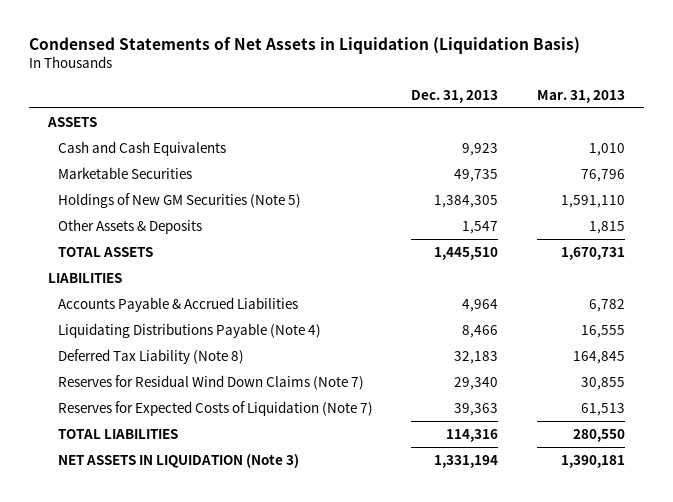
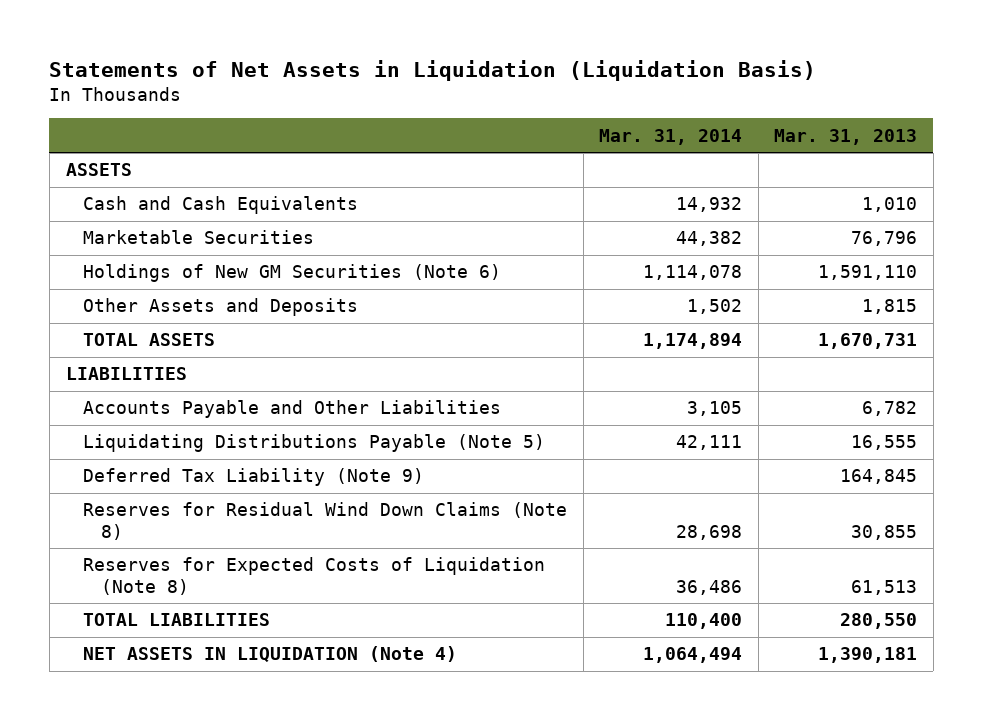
- Condensed Statements of Net Assets in Liquidation (Liquidation Basis)
+ Statements of Net Assets in Liquidation (Liquidation Basis)
- | Dec. 31, 2013 | Mar. 31, 2013
+ | Mar. 31, 2014 | Mar. 31, 2013
- Holdings of New GM Securities (Note 5) | 1,384,305 | 1,591,110
- Other Assets & Deposits | 1,547 | 1,815
+ Holdings of New GM Securities (Note 6) | 1,114,078 | 1,591,110
+ Other Assets and Deposits | 1,502 | 1,815
- Accounts Payable & Accrued Liabilities | 4,964 | 6,782
- Liquidating Distributions Payable (Note 4) | 8,466 | 16,555
- Deferred Tax Liability (Note 8) | 32,183 | 164,845
- Reserves for Residual Wind Down Claims (Note 7) | 29,340 | 30,855
- Reserves for Expected Costs of Liquidation (Note 7) | 39,363 | 61,513
+ Accounts Payable and Other Liabilities | 3,105 | 6,782
+ Liquidating Distributions Payable (Note 5) | 42,111 | 16,555
+ Deferred Tax Liability (Note 9) | | 164,845
+ Reserves for Residual Wind Down Claims (Note 8) | 28,698 | 30,855
+ Reserves for Expected Costs of Liquidation (Note 8) | 36,486 | 61,513
- NET ASSETS IN LIQUIDATION (Note 3) | 1,331,194 | 1,390,181
+ NET ASSETS IN LIQUIDATION (Note 4) | 1,064,494 | 1,390,181

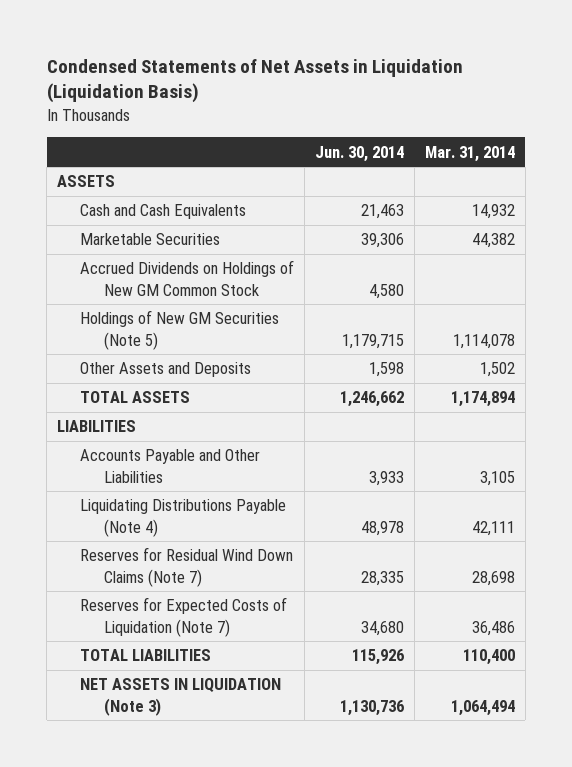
- Statements of Net Assets in Liquidation (Liquidation Basis)
+ Condensed Statements of Net Assets in Liquidation (Liquidation Basis)
- | Mar. 31, 2014 | Mar. 31, 2013
+ | Jun. 30, 2014 | Mar. 31, 2014
- Holdings of New GM Securities (Note 6) | 1,114,078 | 1,591,110
+ Accrued Dividends on Holdings of New GM Common Stock | 4,580 |
+ Holdings of New GM Securities (Note 5) | 1,179,715 | 1,114,078
- Liquidating Distributions Payable (Note 5) | 42,111 | 16,555
- Deferred Tax Liability (Note 9) | | 164,845
- Reserves for Residual Wind Down Claims (Note 8) | 28,698 | 30,855
- Reserves for Expected Costs of Liquidation (Note 8) | 36,486 | 61,513
+ Liquidating Distributions Payable (Note 4) | 48,978 | 42,111
+ Reserves for Residual Wind Down Claims (Note 7) | 28,335 | 28,698
+ Reserves for Expected Costs of Liquidation (Note 7) | 34,680 | 36,486
- NET ASSETS IN LIQUIDATION (Note 4) | 1,064,494 | 1,390,181
+ NET ASSETS IN LIQUIDATION (Note 3) | 1,130,736 | 1,064,494

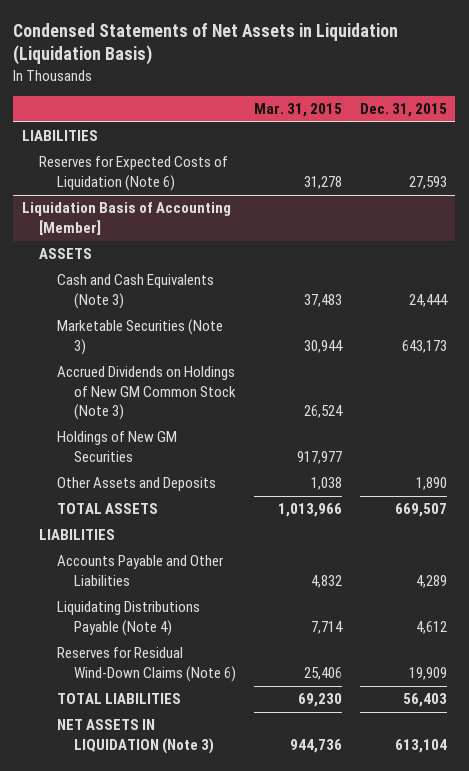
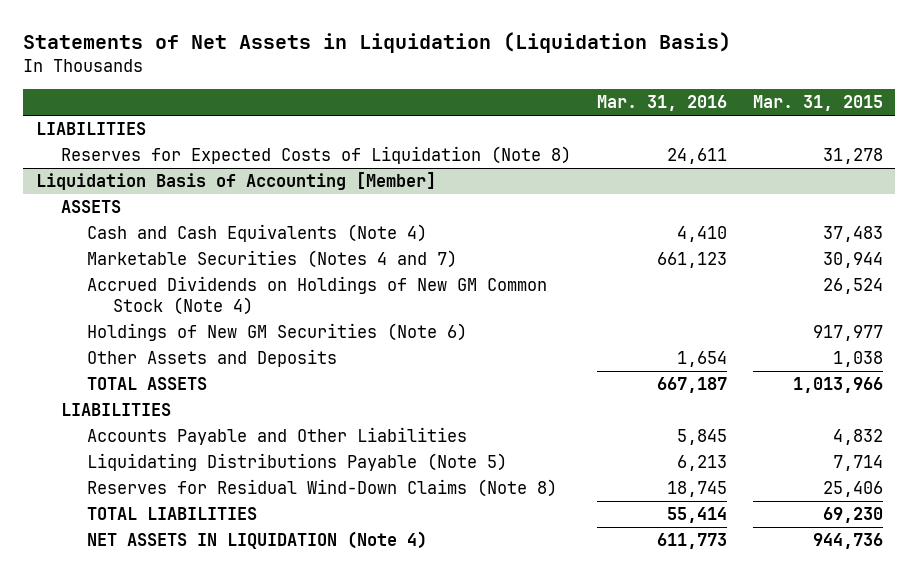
- Condensed Statements of Net Assets in Liquidation (Liquidation Basis)
+ Statements of Net Assets in Liquidation (Liquidation Basis)
- | Mar. 31, 2015 | Dec. 31, 2015
+ | Mar. 31, 2016 | Mar. 31, 2015
- Reserves for Expected Costs of Liquidation (Note 6) | 31,278 | 27,593
+ Reserves for Expected Costs of Liquidation (Note 8) | 24,611 | 31,278
@ Liquidation Basis of Accounting [Member]
- Cash and Cash Equivalents (Note 3) | 37,483 | 24,444
- Marketable Securities (Note 3) | 30,944 | 643,173
- Accrued Dividends on Holdings of New GM Common Stock (Note 3) | 26,524 |
- Holdings of New GM Securities | 917,977 |
+ Cash and Cash Equivalents (Note 4) | 4,410 | 37,483
+ Marketable Securities (Notes 4 and 7) | 661,123 | 30,944
+ Accrued Dividends on Holdings of New GM Common Stock (Note 4) | | 26,524
+ Holdings of New GM Securities (Note 6) | | 917,977
- Liquidating Distributions Payable (Note 4) | 7,714 | 4,612
- Reserves for Residual Wind-Down Claims (Note 6) | 25,406 | 19,909
+ Liquidating Distributions Payable (Note 5) | 6,213 | 7,714
+ Reserves for Residual Wind-Down Claims (Note 8) | 18,745 | 25,406
- NET ASSETS IN LIQUIDATION (Note 3) | 944,736 | 613,104
+ NET ASSETS IN LIQUIDATION (Note 4) | 611,773 | 944,736

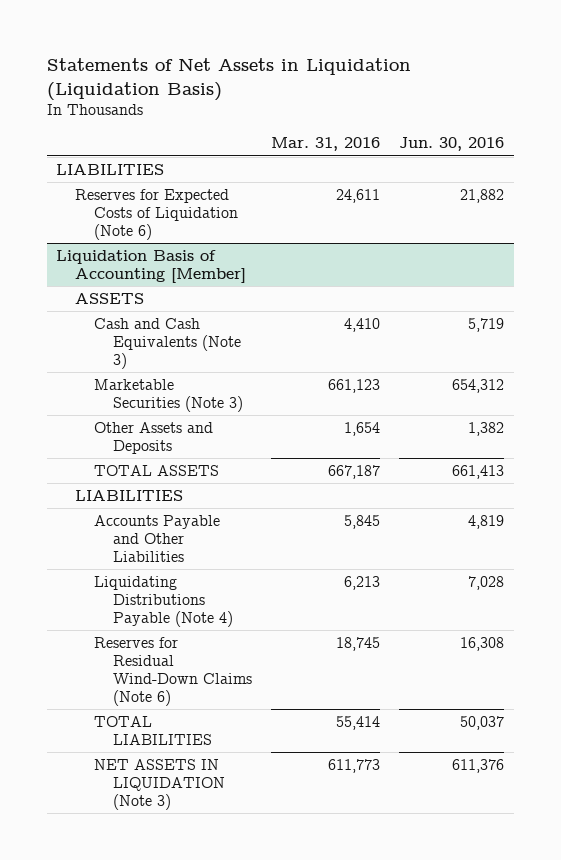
- | Mar. 31, 2016 | Mar. 31, 2015
+ | Mar. 31, 2016 | Jun. 30, 2016
- Reserves for Expected Costs of Liquidation (Note 8) | 24,611 | 31,278
+ Reserves for Expected Costs of Liquidation (Note 6) | 24,611 | 21,882
@ Liquidation Basis of Accounting [Member]
- Cash and Cash Equivalents (Note 4) | 4,410 | 37,483
- Marketable Securities (Notes 4 and 7) | 661,123 | 30,944
- Accrued Dividends on Holdings of New GM Common Stock (Note 4) | | 26,524
- Holdings of New GM Securities (Note 6) | | 917,977
+ Cash and Cash Equivalents (Note 3) | 4,410 | 5,719
+ Marketable Securities (Note 3) | 661,123 | 654,312
- Liquidating Distributions Payable (Note 5) | 6,213 | 7,714
- Reserves for Residual Wind-Down Claims (Note 8) | 18,745 | 25,406
+ Liquidating Distributions Payable (Note 4) | 6,213 | 7,028
+ Reserves for Residual Wind-Down Claims (Note 6) | 18,745 | 16,308
- NET ASSETS IN LIQUIDATION (Note 4) | 611,773 | 944,736
+ NET ASSETS IN LIQUIDATION (Note 3) | 611,773 | 611,376

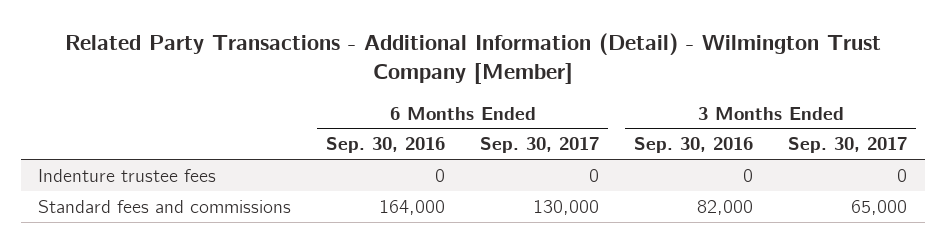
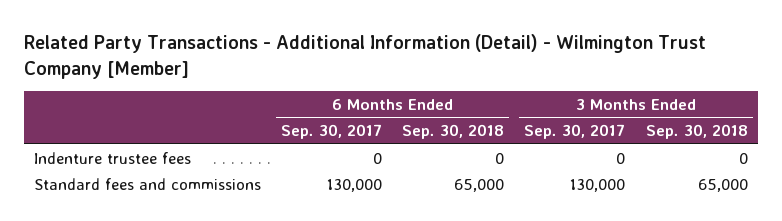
- | 6 Months Ended Sep. 30, 2016 | 6 Months Ended Sep. 30, 2017 | 3 Months Ended Sep. 30, 2016 | 3 Months Ended Sep. 30, 2017
+ | 6 Months Ended Sep. 30, 2017 | 6 Months Ended Sep. 30, 2018 | 3 Months Ended Sep. 30, 2017 | 3 Months Ended Sep. 30, 2018
- Standard fees and commissions | 164,000 | 130,000 | 82,000 | 65,000
+ Standard fees and commissions | 130,000 | 65,000 | 130,000 | 65,000

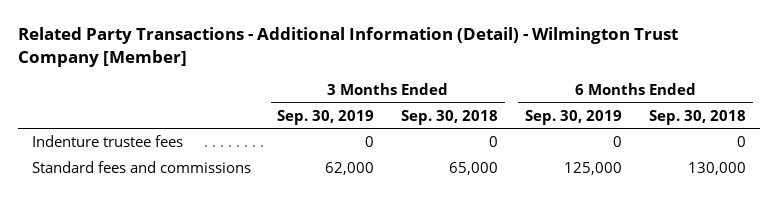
- | 6 Months Ended Sep. 30, 2017 | 6 Months Ended Sep. 30, 2018 | 3 Months Ended Sep. 30, 2017 | 3 Months Ended Sep. 30, 2018
+ | 3 Months Ended Sep. 30, 2019 | 3 Months Ended Sep. 30, 2018 | 6 Months Ended Sep. 30, 2019 | 6 Months Ended Sep. 30, 2018
- Standard fees and commissions | 130,000 | 65,000 | 130,000 | 65,000
+ Standard fees and commissions | 62,000 | 65,000 | 125,000 | 130,000

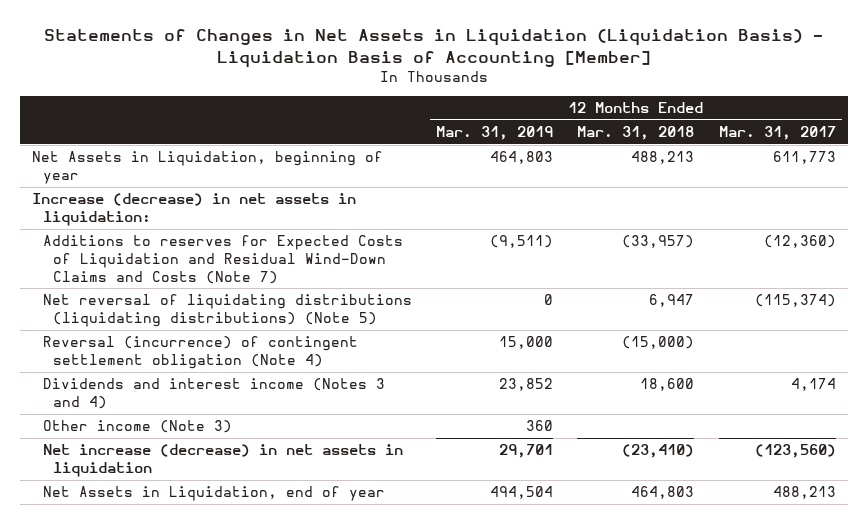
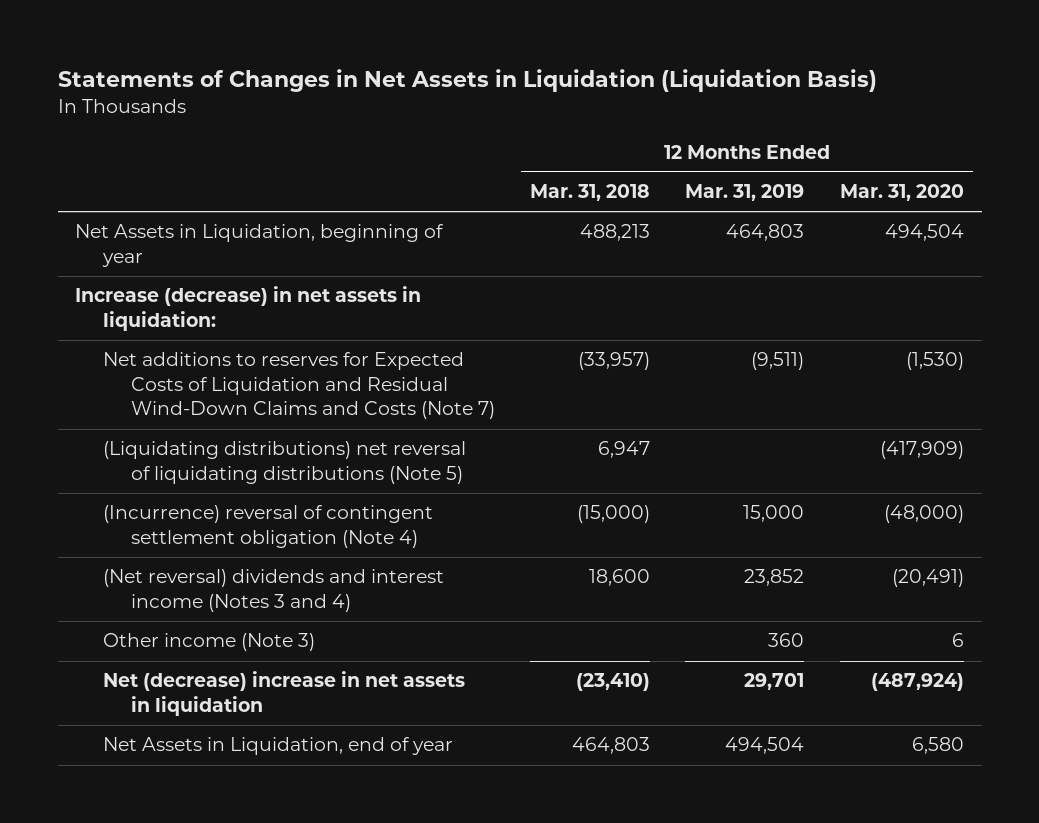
- Statements of Changes in Net Assets in Liquidation (Liquidation Basis) - Liquidation Basis of Accounting [Member]
+ Statements of Changes in Net Assets in Liquidation (Liquidation Basis)
- | 12 Months Ended Mar. 31, 2019 | 12 Months Ended Mar. 31, 2018 | 12 Months Ended Mar. 31, 2017
+ | 12 Months Ended Mar. 31, 2018 | 12 Months Ended Mar. 31, 2019 | 12 Months Ended Mar. 31, 2020
- Additions to reserves for Expected Costs of Liquidation and Residual Wind-Down Claims and Costs (Note 7) | (9,511) | (33,957) | (12,360)
- Net reversal of liquidating distributions (liquidating distributions) (Note 5) | 0 | 6,947 | (115,374)
- Reversal (incurrence) of contingent settlement obligation (Note 4) | 15,000 | (15,000) |
- Dividends and interest income (Notes 3 and 4) | 23,852 | 18,600 | 4,174
+ Net additions to reserves for Expected Costs of Liquidation and Residual Wind-Down Claims and Costs (Note 7) | (33,957) | (9,511) | (1,530)
+ (Liquidating distributions) net reversal of liquidating distributions (Note 5) | 6,947 | | (417,909)
+ (Incurrence) reversal of contingent settlement obligation (Note 4) | (15,000) | 15,000 | (48,000)
+ (Net reversal) dividends and interest income (Notes 3 and 4) | 18,600 | 23,852 | (20,491)
- Net increase (decrease) in net assets in liquidation | 29,701 | (23,410) | (123,560)
+ Net (decrease) increase in net assets in liquidation | (23,410) | 29,701 | (487,924)

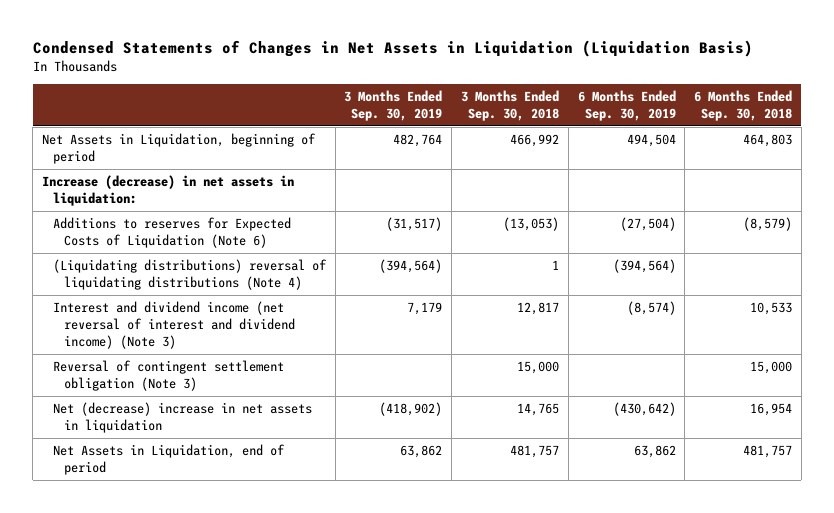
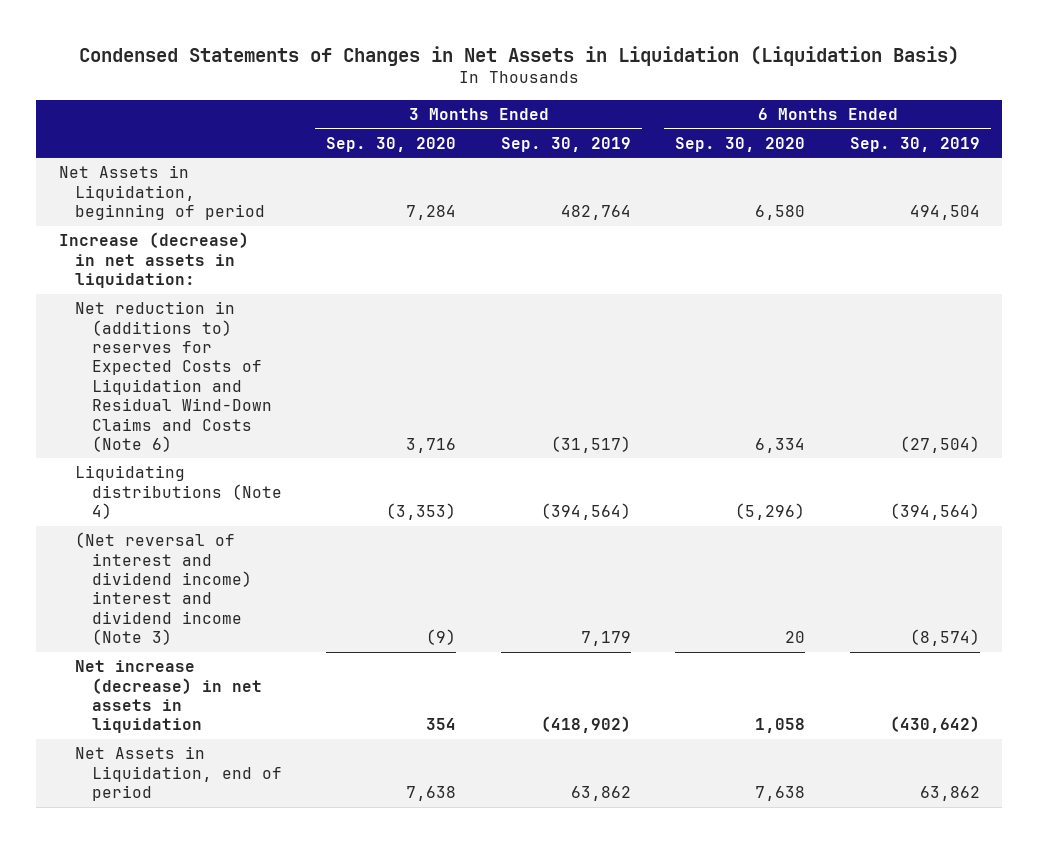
- | 3 Months Ended Sep. 30, 2019 | 3 Months Ended Sep. 30, 2018 | 6 Months Ended Sep. 30, 2019 | 6 Months Ended Sep. 30, 2018
+ | 3 Months Ended Sep. 30, 2020 | 3 Months Ended Sep. 30, 2019 | 6 Months Ended Sep. 30, 2020 | 6 Months Ended Sep. 30, 2019
- Additions to reserves for Expected Costs of Liquidation (Note 6) | (31,517) | (13,053) | (27,504) | (8,579)
- (Liquidating distributions) reversal of liquidating distributions (Note 4) | (394,564) | 1 | (394,564) |
- Interest and dividend income (net reversal of interest and dividend income) (Note 3) | 7,179 | 12,817 | (8,574) | 10,533
- Reversal of contingent settlement obligation (Note 3) | | 15,000 | | 15,000
- Net (decrease) increase in net assets in liquidation | (418,902) | 14,765 | (430,642) | 16,954
+ Net reduction in (additions to) reserves for Expected Costs of Liquidation and Residual Wind-Down Claims and Costs (Note 6) | 3,716 | (31,517) | 6,334 | (27,504)
+ Liquidating distributions (Note 4) | (3,353) | (394,564) | (5,296) | (394,564)
+ (Net reversal of interest and dividend income) interest and dividend income (Note 3) | (9) | 7,179 | 20 | (8,574)
+ Net increase (decrease) in net assets in liquidation | 354 | (418,902) | 1,058 | (430,642)

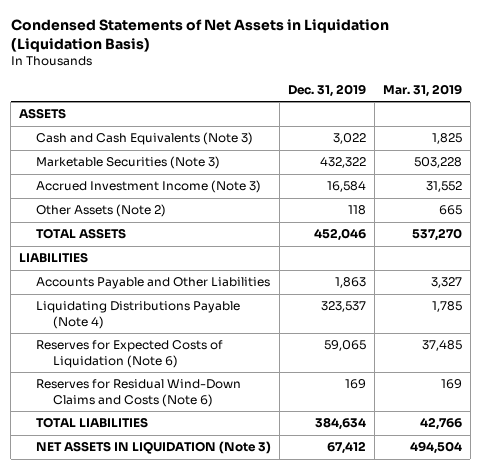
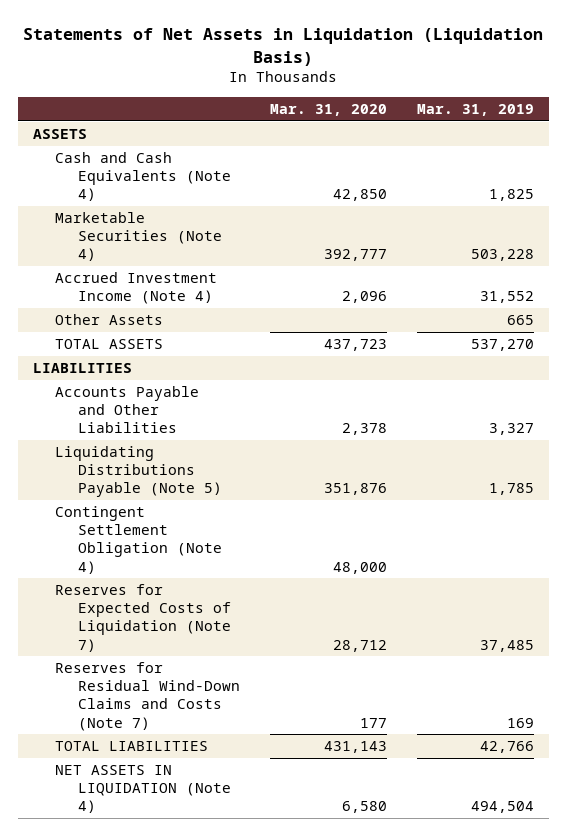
- Condensed Statements of Net Assets in Liquidation (Liquidation Basis)
+ Statements of Net Assets in Liquidation (Liquidation Basis)
- | Dec. 31, 2019 | Mar. 31, 2019
+ | Mar. 31, 2020 | Mar. 31, 2019
- Cash and Cash Equivalents (Note 3) | 3,022 | 1,825
- Marketable Securities (Note 3) | 432,322 | 503,228
- Accrued Investment Income (Note 3) | 16,584 | 31,552
- Other Assets (Note 2) | 118 | 665
+ Cash and Cash Equivalents (Note 4) | 42,850 | 1,825
+ Marketable Securities (Note 4) | 392,777 | 503,228
+ Accrued Investment Income (Note 4) | 2,096 | 31,552
+ Other Assets | | 665
- Liquidating Distributions Payable (Note 4) | 323,537 | 1,785
- Reserves for Expected Costs of Liquidation (Note 6) | 59,065 | 37,485
- Reserves for Residual Wind-Down Claims and Costs (Note 6) | 169 | 169
+ Liquidating Distributions Payable (Note 5) | 351,876 | 1,785
+ Contingent Settlement Obligation (Note 4) | 48,000 |
+ Reserves for Expected Costs of Liquidation (Note 7) | 28,712 | 37,485
+ Reserves for Residual Wind-Down Claims and Costs (Note 7) | 177 | 169
- NET ASSETS IN LIQUIDATION (Note 3) | 67,412 | 494,504
+ NET ASSETS IN LIQUIDATION (Note 4) | 6,580 | 494,504

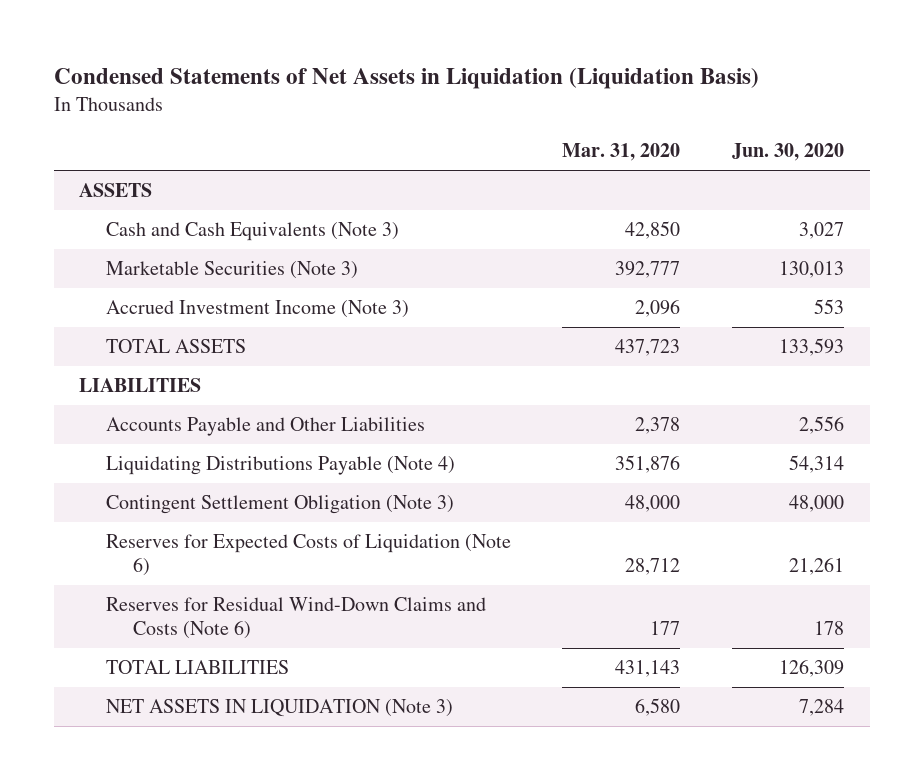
- Statements of Net Assets in Liquidation (Liquidation Basis)
+ Condensed Statements of Net Assets in Liquidation (Liquidation Basis)
- | Mar. 31, 2020 | Mar. 31, 2019
+ | Mar. 31, 2020 | Jun. 30, 2020
- Cash and Cash Equivalents (Note 4) | 42,850 | 1,825
- Marketable Securities (Note 4) | 392,777 | 503,228
- Accrued Investment Income (Note 4) | 2,096 | 31,552
- Other Assets | | 665
+ Cash and Cash Equivalents (Note 3) | 42,850 | 3,027
+ Marketable Securities (Note 3) | 392,777 | 130,013
+ Accrued Investment Income (Note 3) | 2,096 | 553
- Liquidating Distributions Payable (Note 5) | 351,876 | 1,785
- Contingent Settlement Obligation (Note 4) | 48,000 |
- Reserves for Expected Costs of Liquidation (Note 7) | 28,712 | 37,485
- Reserves for Residual Wind-Down Claims and Costs (Note 7) | 177 | 169
+ Liquidating Distributions Payable (Note 4) | 351,876 | 54,314
+ Contingent Settlement Obligation (Note 3) | 48,000 | 48,000
+ Reserves for Expected Costs of Liquidation (Note 6) | 28,712 | 21,261
+ Reserves for Residual Wind-Down Claims and Costs (Note 6) | 177 | 178
- NET ASSETS IN LIQUIDATION (Note 4) | 6,580 | 494,504
+ NET ASSETS IN LIQUIDATION (Note 3) | 6,580 | 7,284

